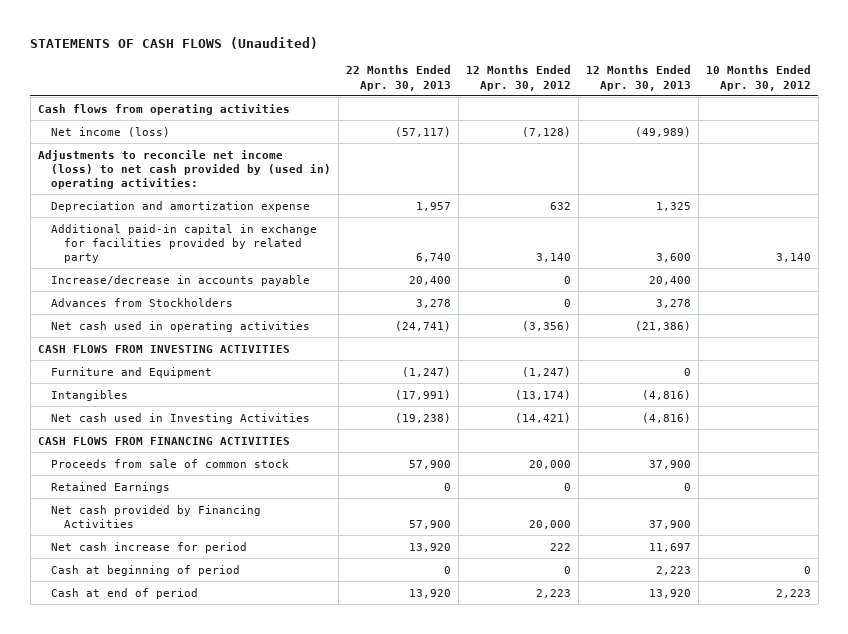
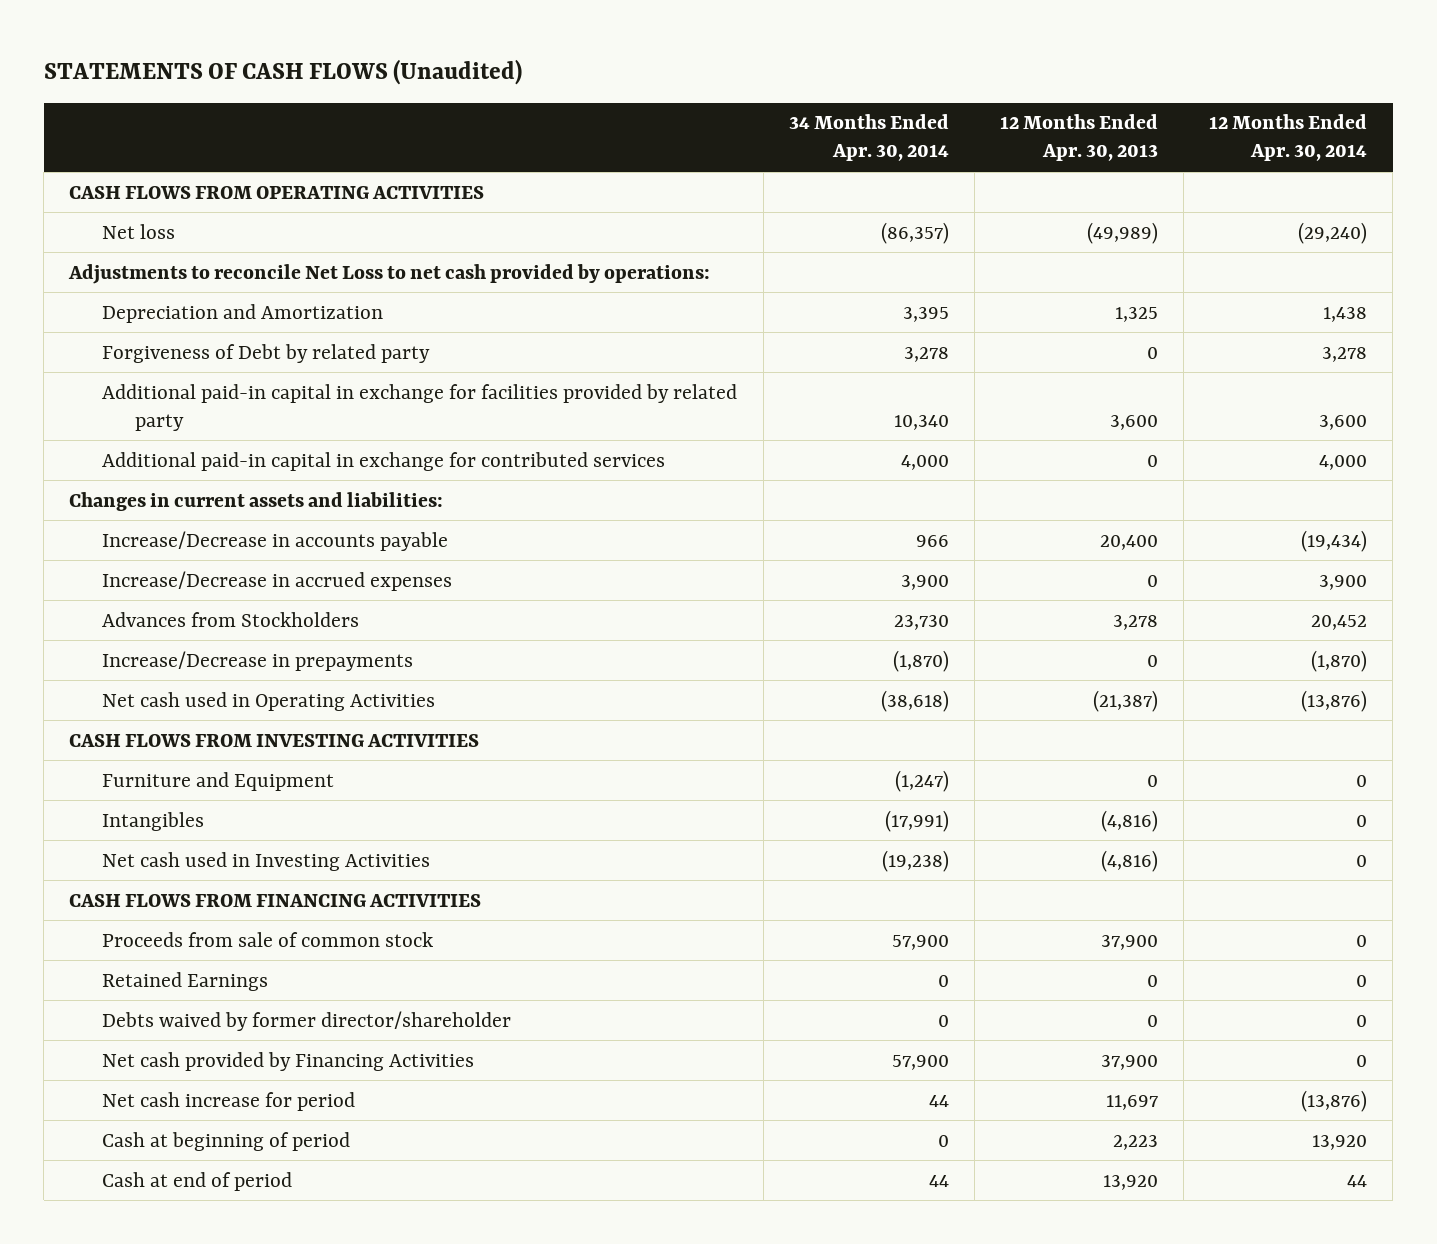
- | 22 Months Ended Apr. 30, 2013 | 12 Months Ended Apr. 30, 2012 | 12 Months Ended Apr. 30, 2013 | 10 Months Ended Apr. 30, 2012
+ | 34 Months Ended Apr. 30, 2014 | 12 Months Ended Apr. 30, 2013 | 12 Months Ended Apr. 30, 2014
- Cash flows from operating activities
- Net income (loss) | (57,117) | (7,128) | (49,989) |
- Adjustments to reconcile net income (loss) to net cash provided by (used in) operating activities:
- Depreciation and amortization expense | 1,957 | 632 | 1,325 |
+ CASH FLOWS FROM OPERATING ACTIVITIES
+ Net loss | (86,357) | (49,989) | (29,240)
+ Adjustments to reconcile Net Loss to net cash provided by operations:
+ Depreciation and Amortization | 3,395 | 1,325 | 1,438
+ Forgiveness of Debt by related party | 3,278 | 0 | 3,278
- Increase/decrease in accounts payable | 20,400 | 0 | 20,400 |
+ Additional paid-in capital in exchange for contributed services | 4,000 | 0 | 4,000
+ Changes in current assets and liabilities:
+ Increase/Decrease in accounts payable | 966 | 20,400 | (19,434)
+ Increase/Decrease in accrued expenses | 3,900 | 0 | 3,900
- Net cash used in operating activities | (24,741) | (3,356) | (21,386) |
+ Increase/Decrease in prepayments | (1,870) | 0 | (1,870)
+ Net cash used in Operating Activities | (38,618) | (21,387) | (13,876)
+ Debts waived by former director/shareholder | 0 | 0 | 0

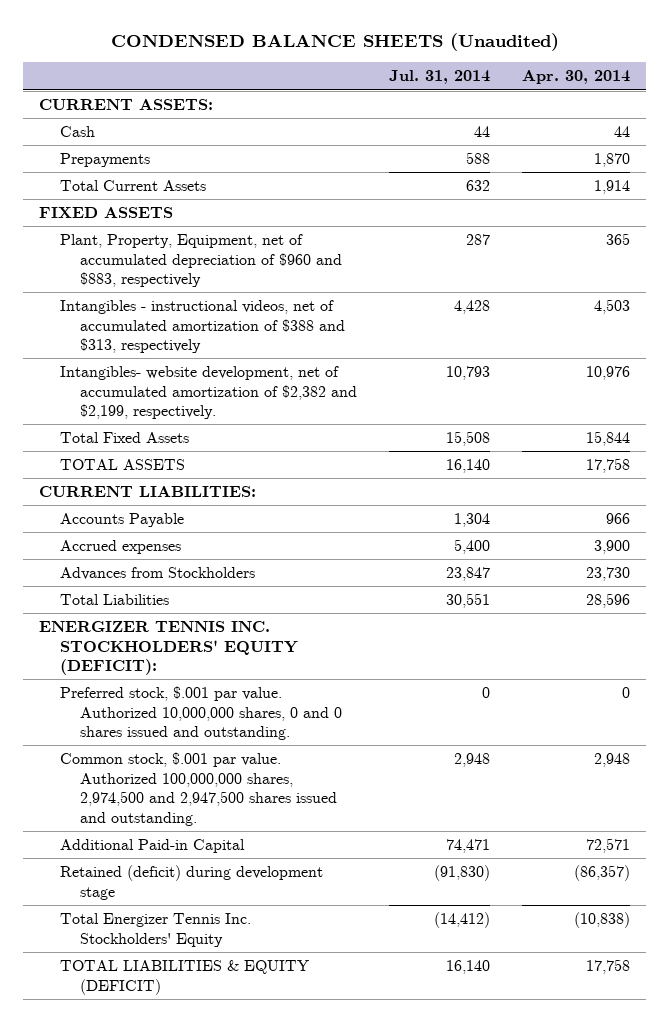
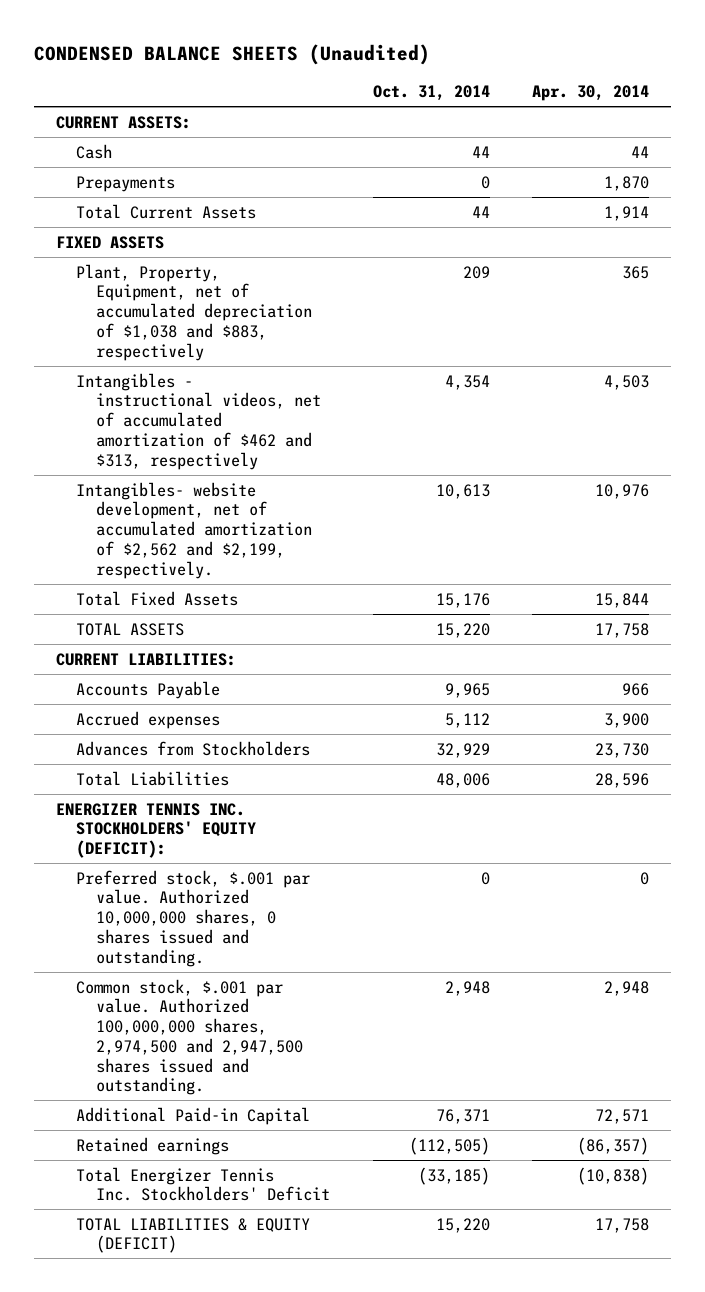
- | Jul. 31, 2014 | Apr. 30, 2014
+ | Oct. 31, 2014 | Apr. 30, 2014
- Plant, Property, Equipment, net of accumulated depreciation of $960 and $883, respectively | 287 | 365
- Intangibles - instructional videos, net of accumulated amortization of $388 and $313, respectively | 4,428 | 4,503
- Intangibles- website development, net of accumulated amortization of $2,382 and $2,199, respectively. | 10,793 | 10,976
+ Plant, Property, Equipment, net of accumulated depreciation of $1,038 and $883, respectively | 209 | 365
+ Intangibles - instructional videos, net of accumulated amortization of $462 and $313, respectively | 4,354 | 4,503
+ Intangibles- website development, net of accumulated amortization of $2,562 and $2,199, respectively. | 10,613 | 10,976
- Preferred stock, $.001 par value. Authorized 10,000,000 shares, 0 and 0 shares issued and outstanding. | 0 | 0
+ Preferred stock, $.001 par value. Authorized 10,000,000 shares, 0 shares issued and outstanding. | 0 | 0
- Retained (deficit) during development stage | (91,830) | (86,357)
- Total Energizer Tennis Inc. Stockholders' Equity | (14,412) | (10,838)
+ Retained earnings | (112,505) | (86,357)
+ Total Energizer Tennis Inc. Stockholders' Deficit | (33,185) | (10,838)

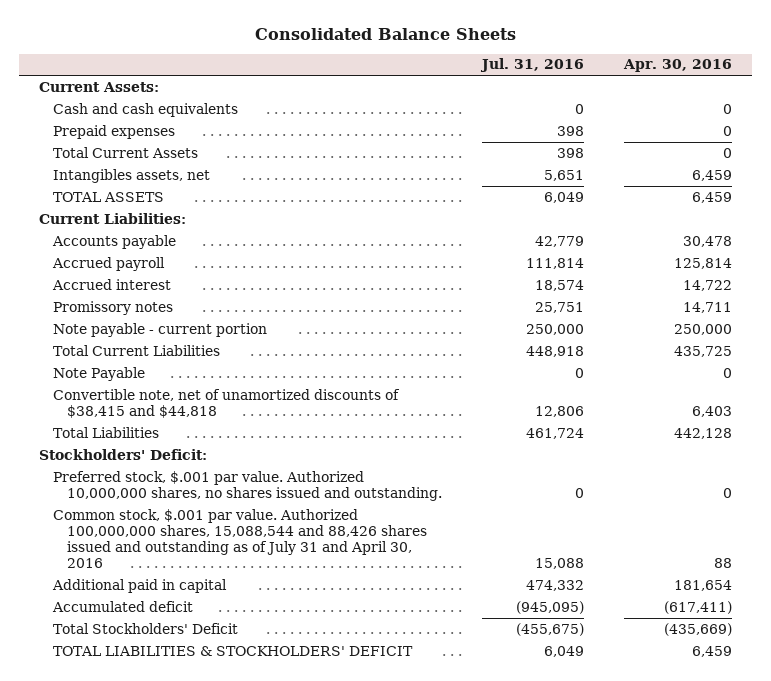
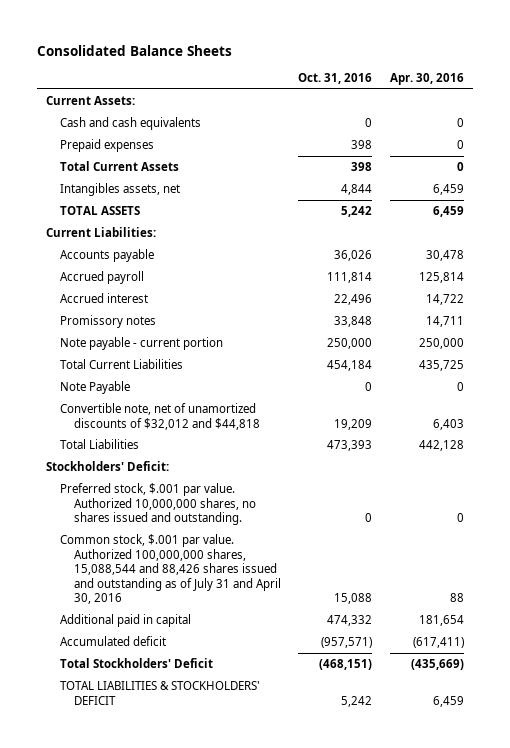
- | Jul. 31, 2016 | Apr. 30, 2016
+ | Oct. 31, 2016 | Apr. 30, 2016
- Convertible note, net of unamortized discounts of $38,415 and $44,818 | 12,806 | 6,403
+ Convertible note, net of unamortized discounts of $32,012 and $44,818 | 19,209 | 6,403

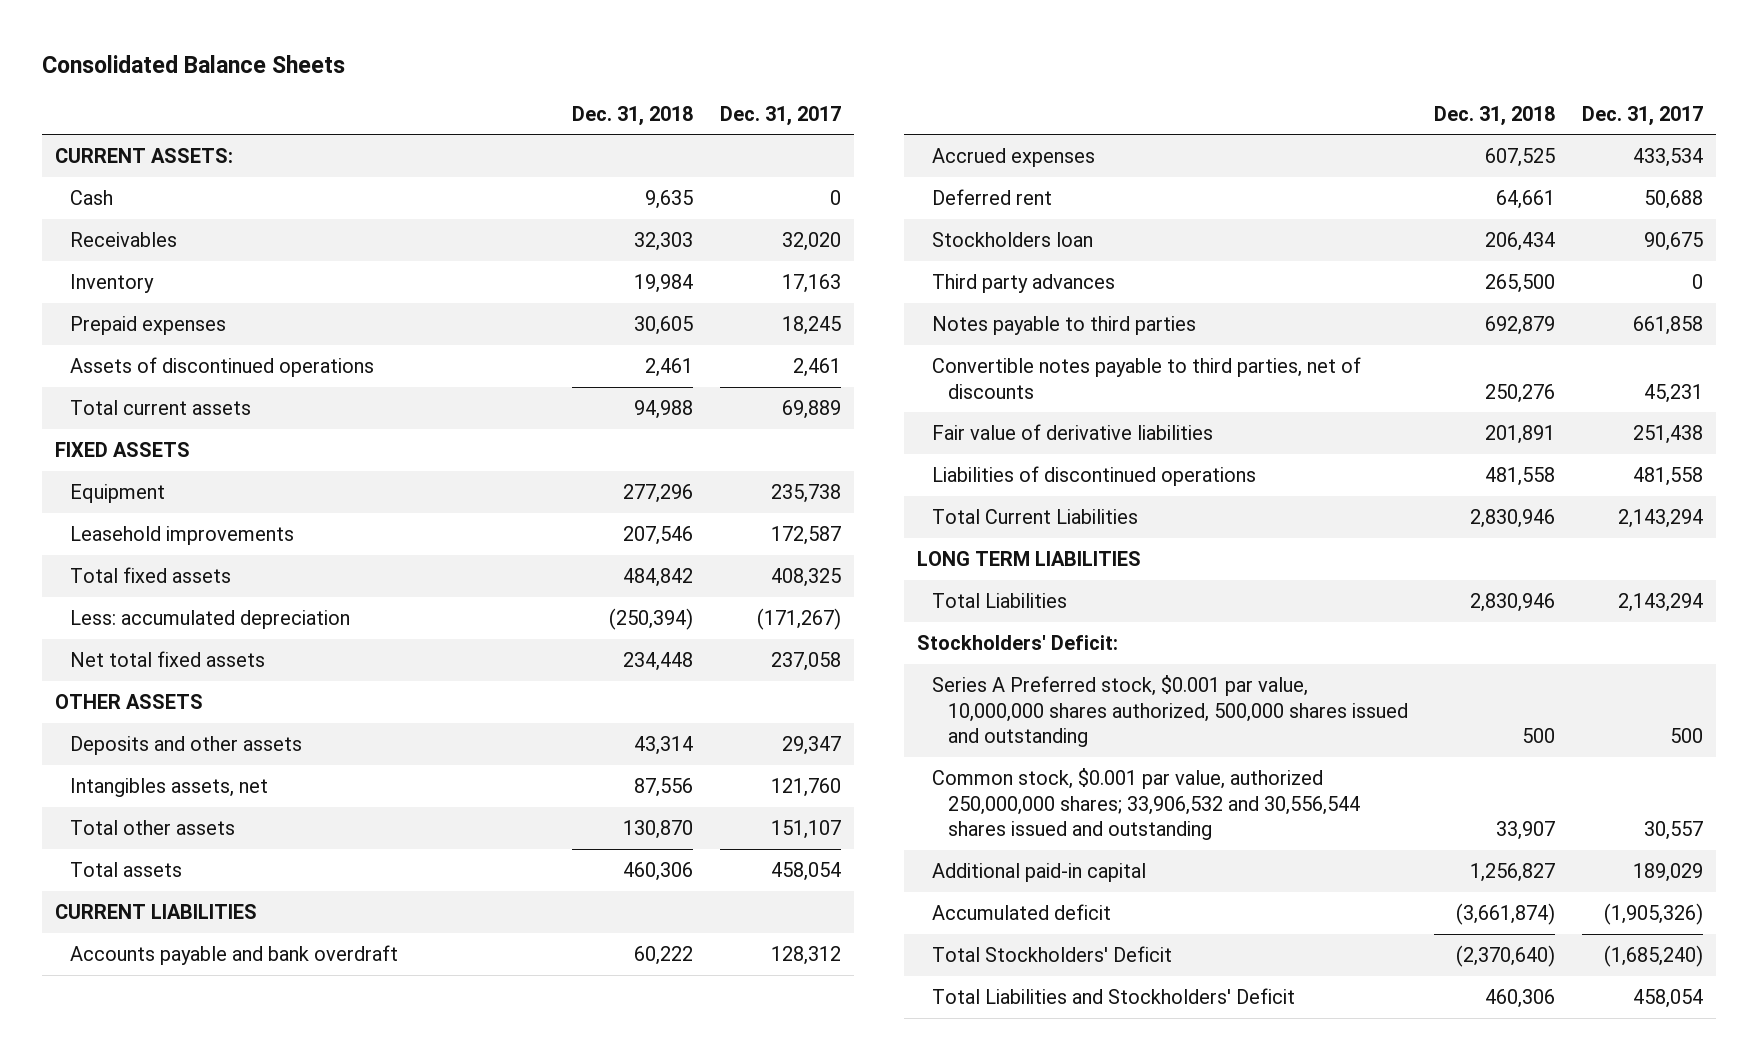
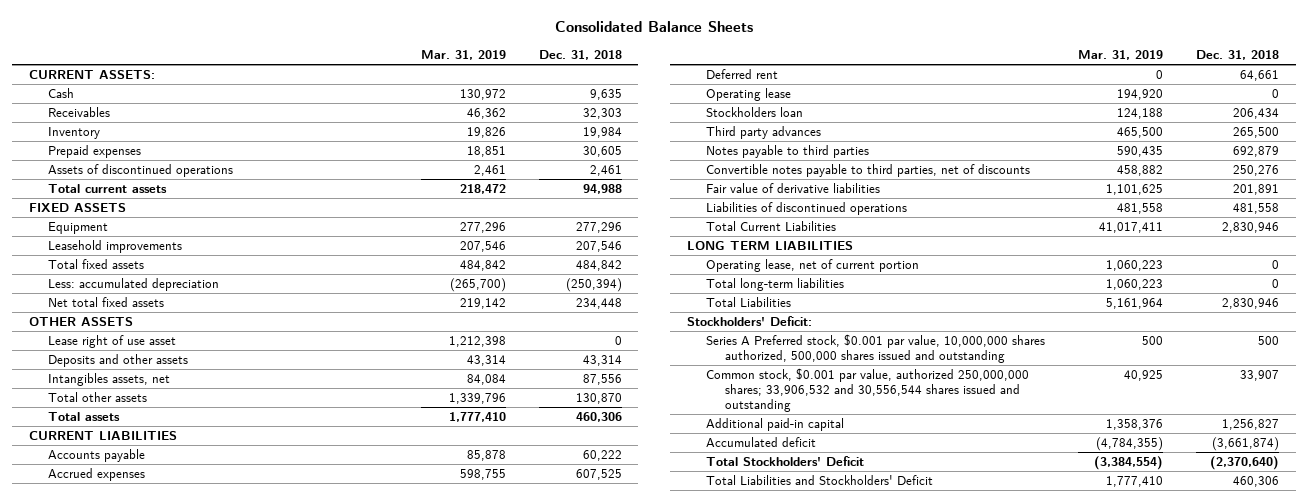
- | Dec. 31, 2018 | Dec. 31, 2017
+ | Mar. 31, 2019 | Dec. 31, 2018
+ Lease right of use asset | 1,212,398 | 0
- Accounts payable and bank overdraft | 60,222 | 128,312
+ Accounts payable | 85,878 | 60,222
+ Operating lease | 194,920 | 0
+ Operating lease, net of current portion | 1,060,223 | 0
+ Total long-term liabilities | 1,060,223 | 0

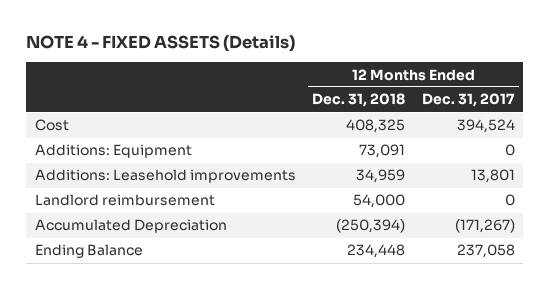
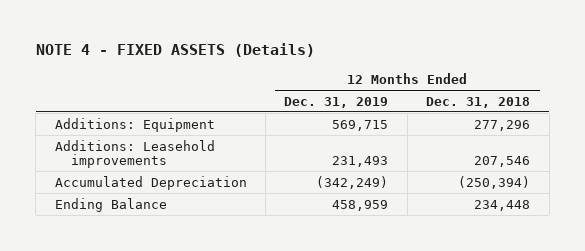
- | 12 Months Ended Dec. 31, 2018 | 12 Months Ended Dec. 31, 2017
+ | 12 Months Ended Dec. 31, 2019 | 12 Months Ended Dec. 31, 2018
- Cost | 408,325 | 394,524
- Additions: Equipment | 73,091 | 0
- Additions: Leasehold improvements | 34,959 | 13,801
- Landlord reimbursement | 54,000 | 0
+ Additions: Equipment | 569,715 | 277,296
+ Additions: Leasehold improvements | 231,493 | 207,546

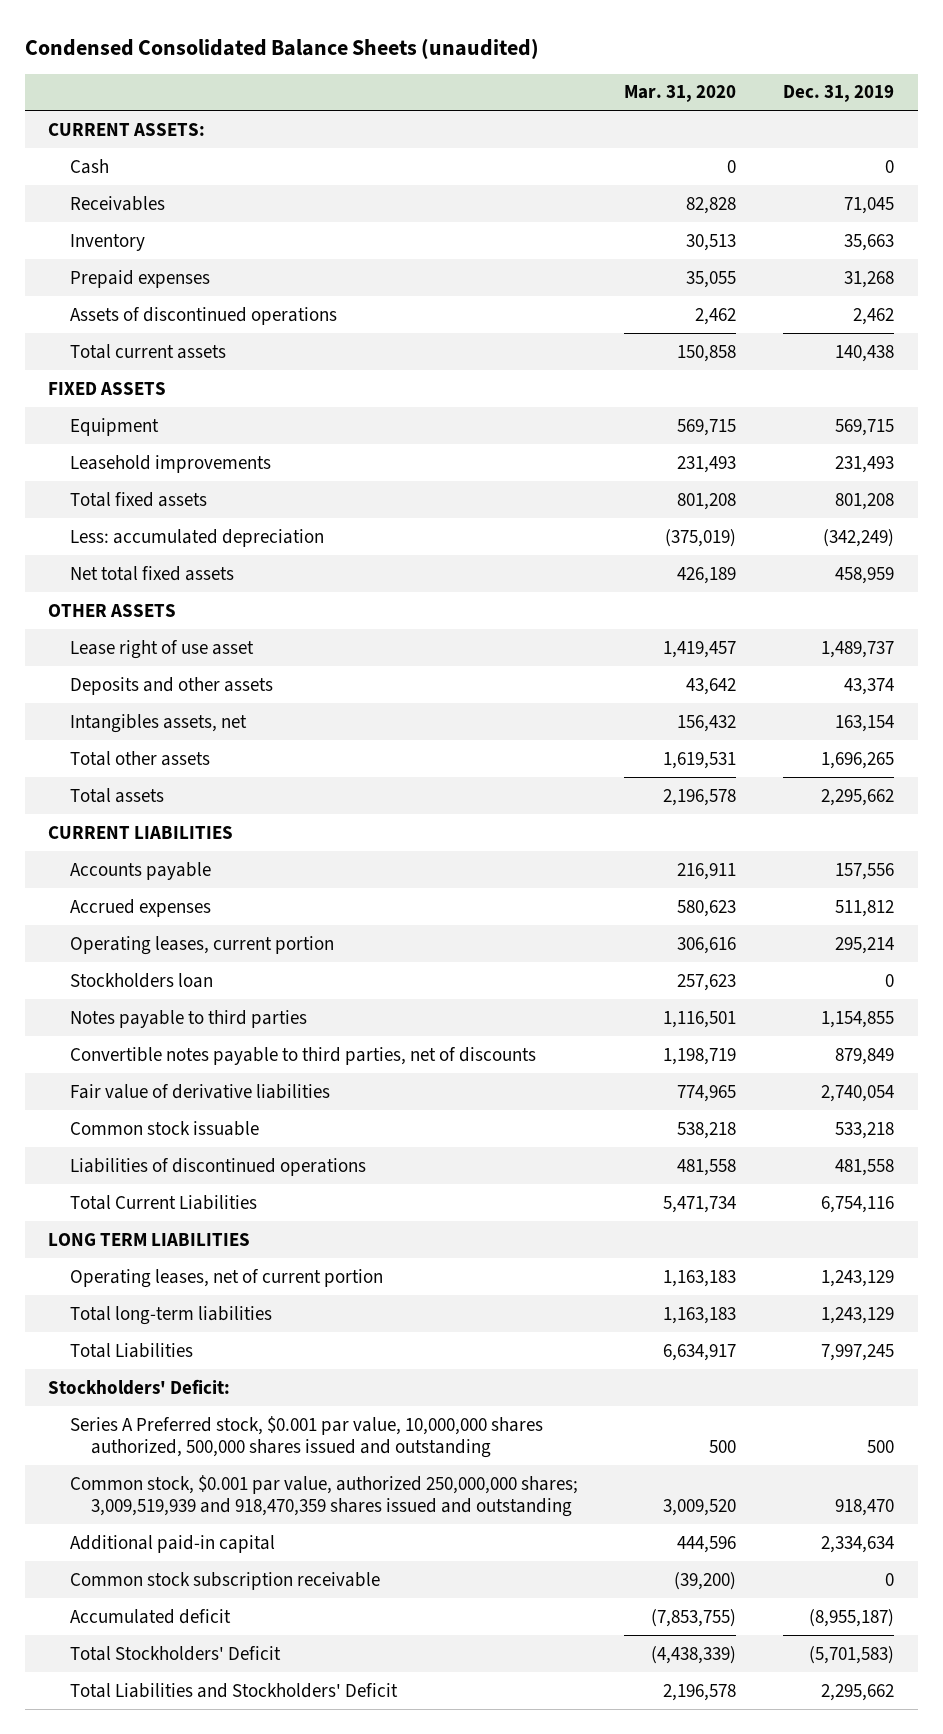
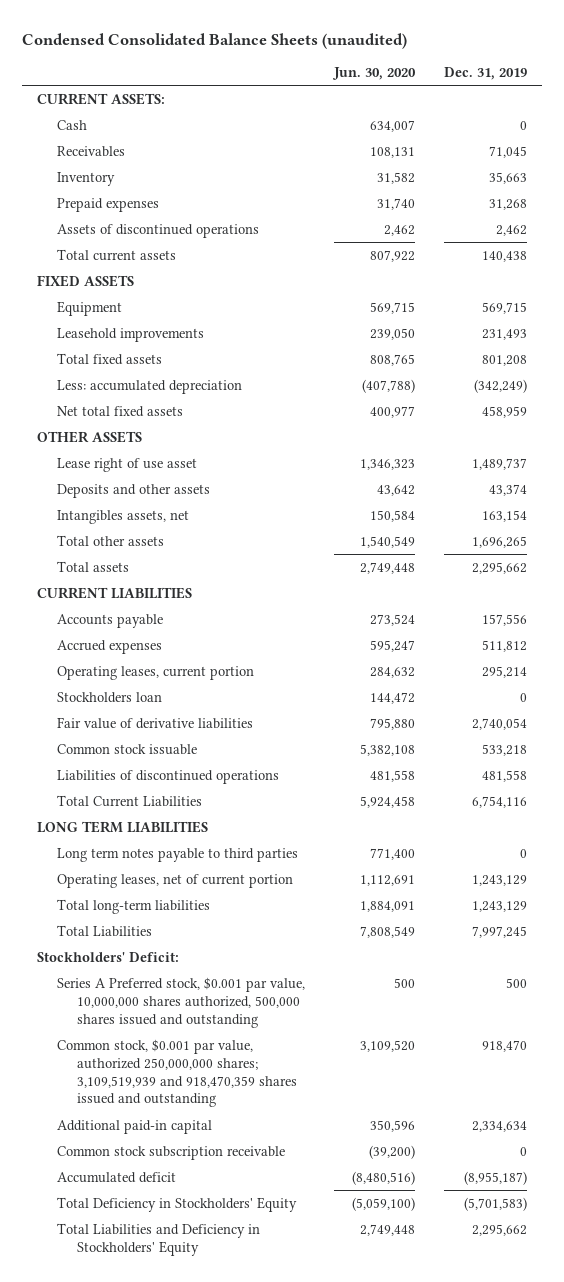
- | Mar. 31, 2020 | Dec. 31, 2019
+ | Jun. 30, 2020 | Dec. 31, 2019
- Notes payable to third parties | 1,116,501 | 1,154,855
- Convertible notes payable to third parties, net of discounts | 1,198,719 | 879,849
+ Long term notes payable to third parties | 771,400 | 0
- Common stock, $0.001 par value, authorized 250,000,000 shares; 3,009,519,939 and 918,470,359 shares issued and outstanding | 3,009,520 | 918,470
+ Common stock, $0.001 par value, authorized 250,000,000 shares; 3,109,519,939 and 918,470,359 shares issued and outstanding | 3,109,520 | 918,470
- Total Stockholders' Deficit | (4,438,339) | (5,701,583)
- Total Liabilities and Stockholders' Deficit | 2,196,578 | 2,295,662
+ Total Deficiency in Stockholders' Equity | (5,059,100) | (5,701,583)
+ Total Liabilities and Deficiency in Stockholders' Equity | 2,749,448 | 2,295,662

